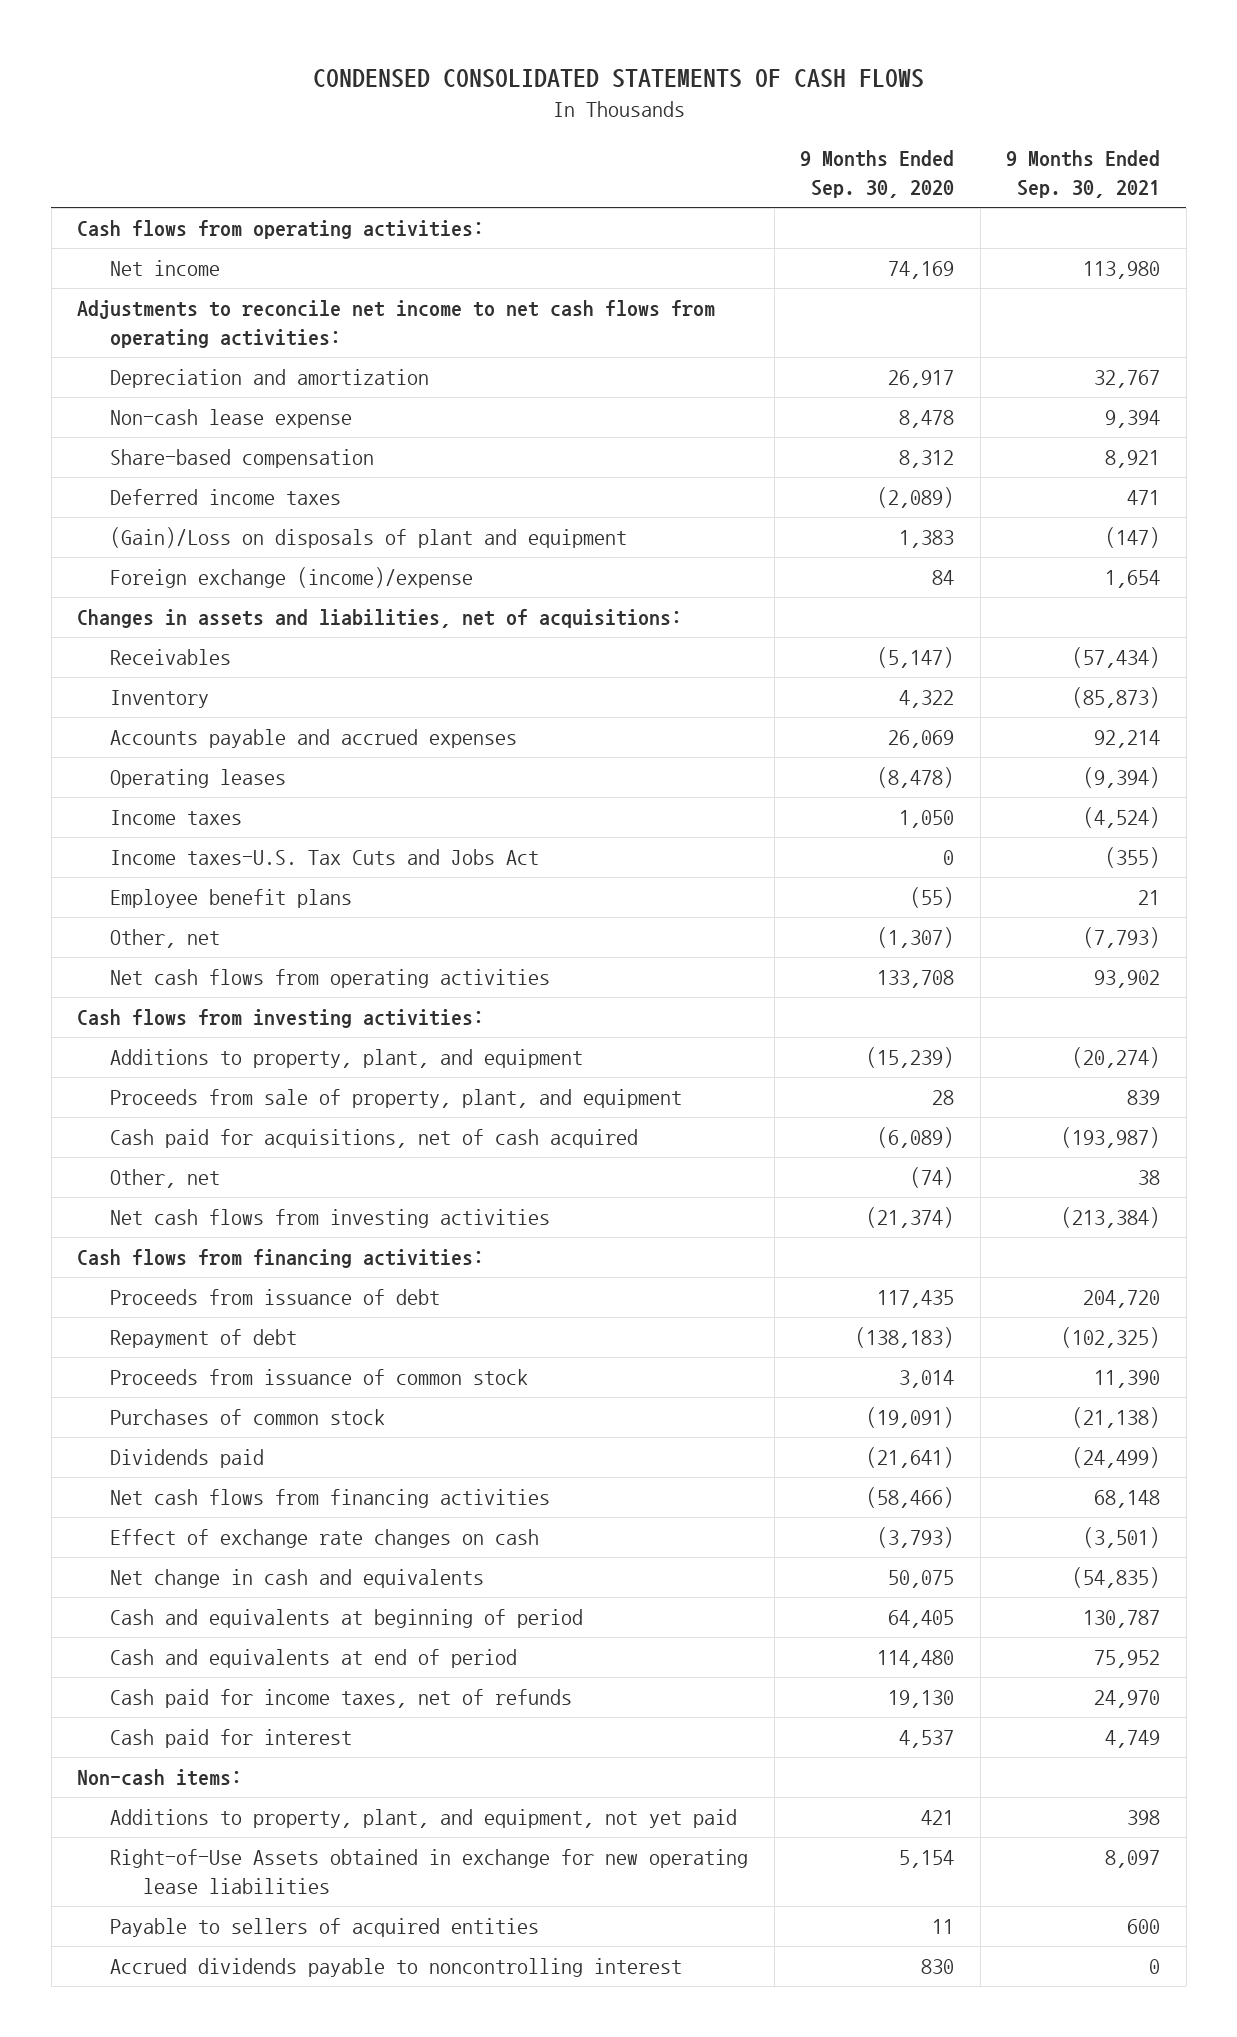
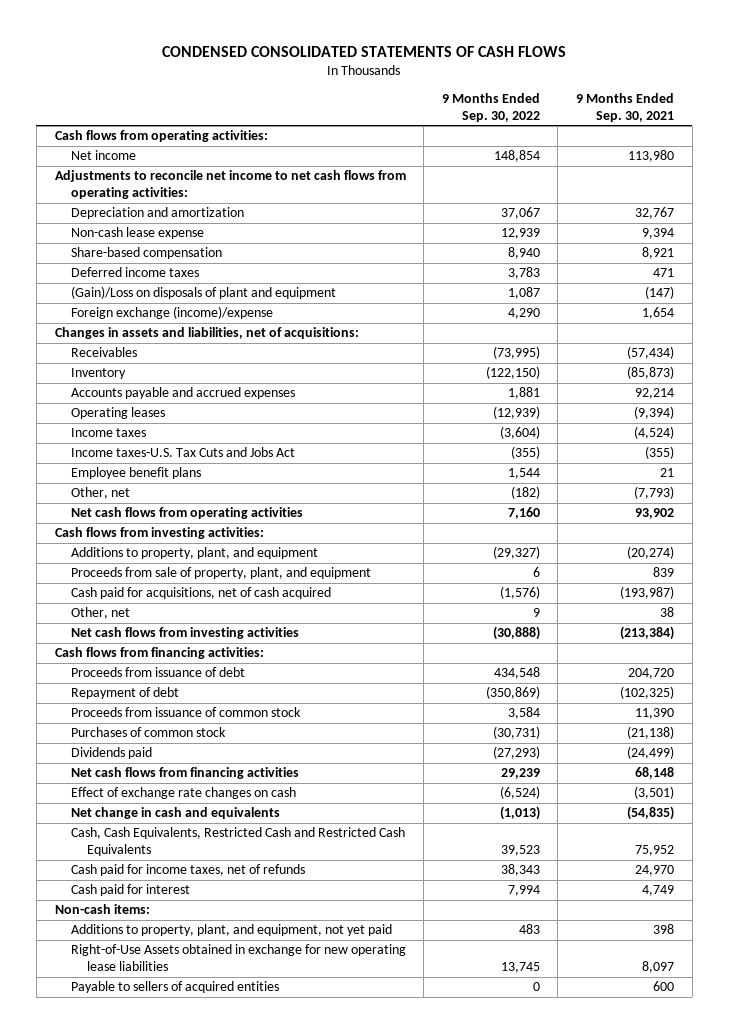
- | 9 Months Ended Sep. 30, 2020 | 9 Months Ended Sep. 30, 2021
+ | 9 Months Ended Sep. 30, 2022 | 9 Months Ended Sep. 30, 2021
- Cash and equivalents at beginning of period | 64,405 | 130,787
- Cash and equivalents at end of period | 114,480 | 75,952
+ Cash, Cash Equivalents, Restricted Cash and Restricted Cash Equivalents | 39,523 | 75,952
- Accrued dividends payable to noncontrolling interest | 830 | 0

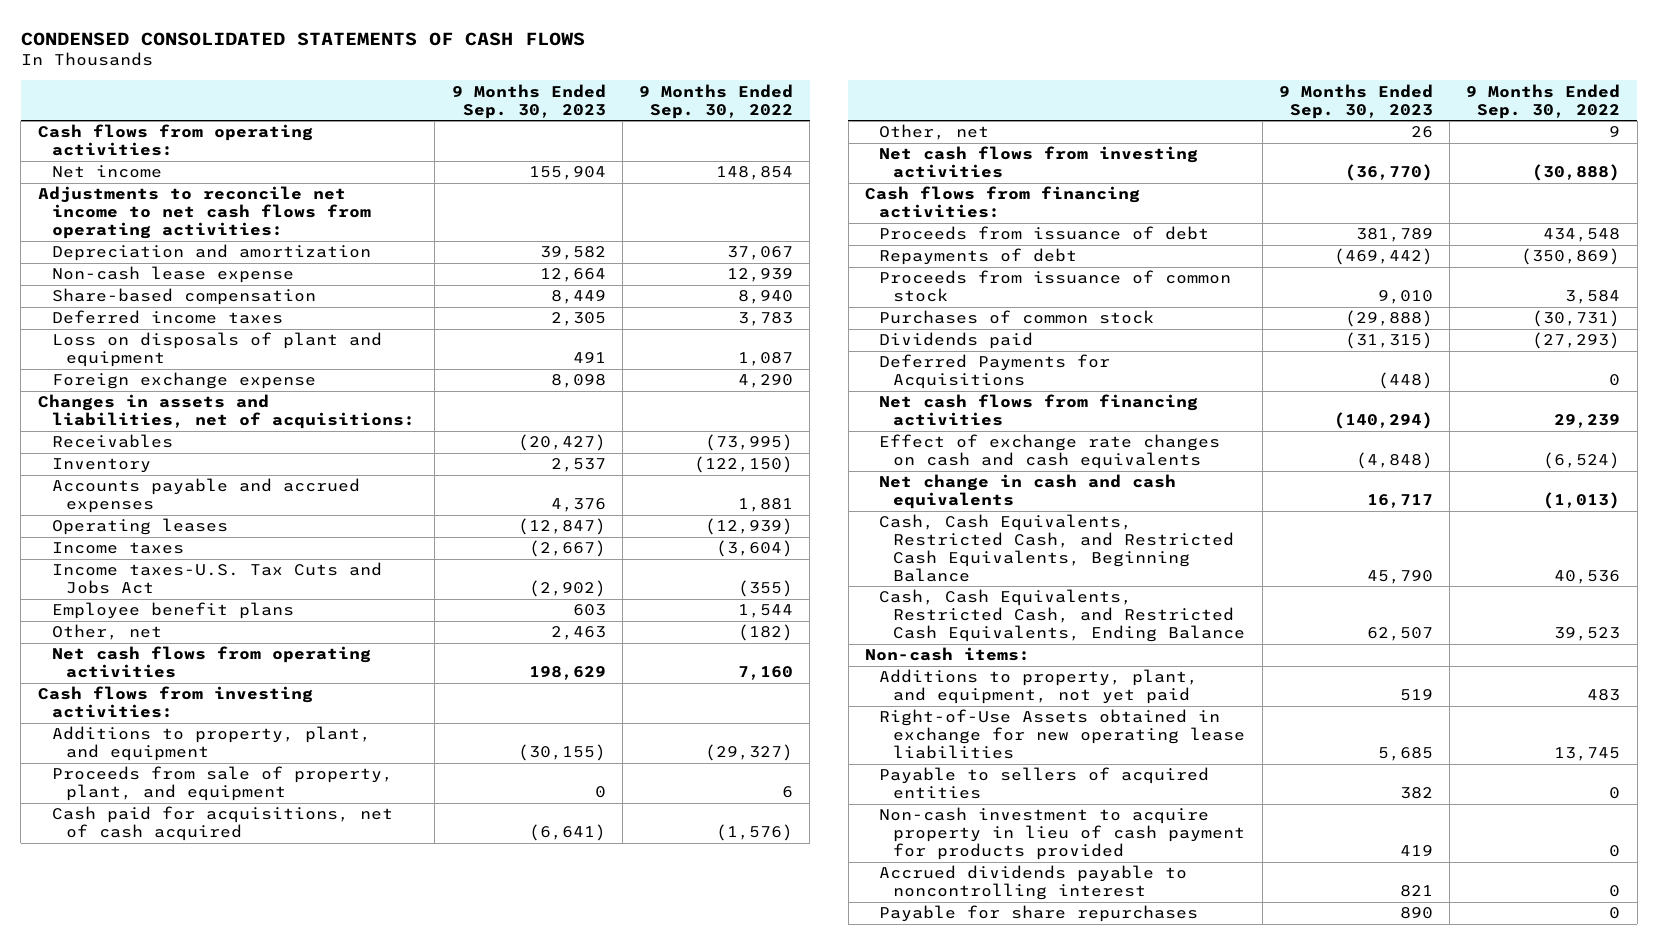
- | 9 Months Ended Sep. 30, 2022 | 9 Months Ended Sep. 30, 2021
+ | 9 Months Ended Sep. 30, 2023 | 9 Months Ended Sep. 30, 2022
- (Gain)/Loss on disposals of plant and equipment | 1,087 | (147)
- Foreign exchange (income)/expense | 4,290 | 1,654
+ Loss on disposals of plant and equipment | 491 | 1,087
+ Foreign exchange expense | 8,098 | 4,290
- Repayment of debt | (350,869) | (102,325)
+ Repayments of debt | (469,442) | (350,869)
+ Deferred Payments for Acquisitions | (448) | 0
- Effect of exchange rate changes on cash | (6,524) | (3,501)
- Net change in cash and equivalents | (1,013) | (54,835)
- Cash, Cash Equivalents, Restricted Cash and Restricted Cash Equivalents | 39,523 | 75,952
- Cash paid for income taxes, net of refunds | 38,343 | 24,970
- Cash paid for interest | 7,994 | 4,749
+ Effect of exchange rate changes on cash and cash equivalents | (4,848) | (6,524)
+ Net change in cash and cash equivalents | 16,717 | (1,013)
+ Cash, Cash Equivalents, Restricted Cash, and Restricted Cash Equivalents, Beginning Balance | 45,790 | 40,536
+ Cash, Cash Equivalents, Restricted Cash, and Restricted Cash Equivalents, Ending Balance | 62,507 | 39,523
+ Non-cash investment to acquire property in lieu of cash payment for products provided | 419 | 0
+ Accrued dividends payable to noncontrolling interest | 821 | 0
+ Payable for share repurchases | 890 | 0

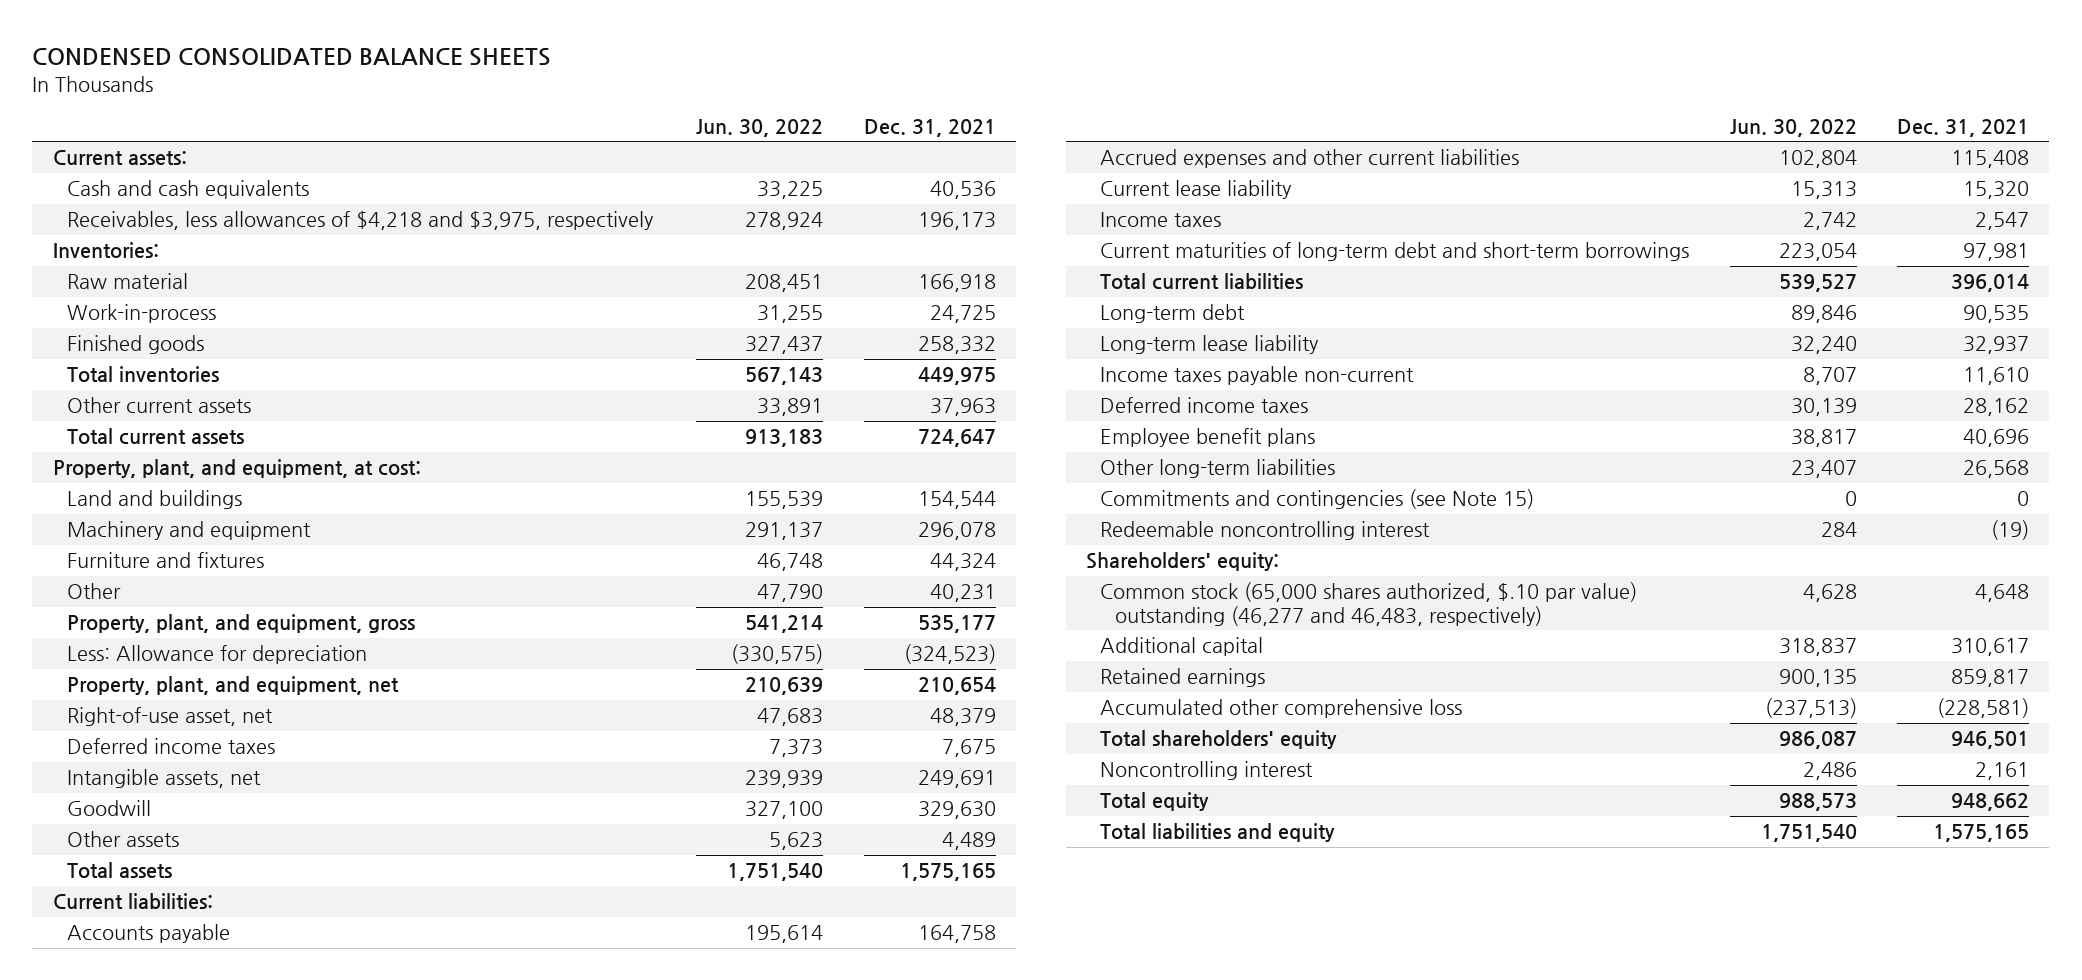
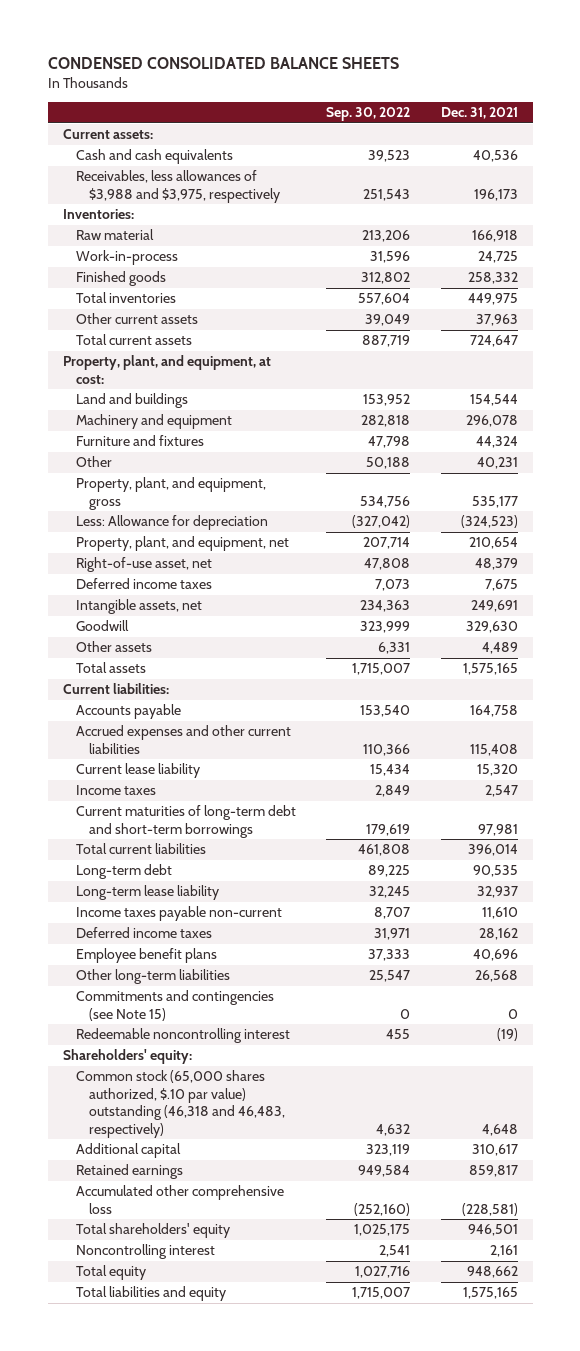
- | Jun. 30, 2022 | Dec. 31, 2021
+ | Sep. 30, 2022 | Dec. 31, 2021
- Receivables, less allowances of $4,218 and $3,975, respectively | 278,924 | 196,173
+ Receivables, less allowances of $3,988 and $3,975, respectively | 251,543 | 196,173
- Common stock (65,000 shares authorized, $.10 par value) outstanding (46,277 and 46,483, respectively) | 4,628 | 4,648
+ Common stock (65,000 shares authorized, $.10 par value) outstanding (46,318 and 46,483, respectively) | 4,632 | 4,648

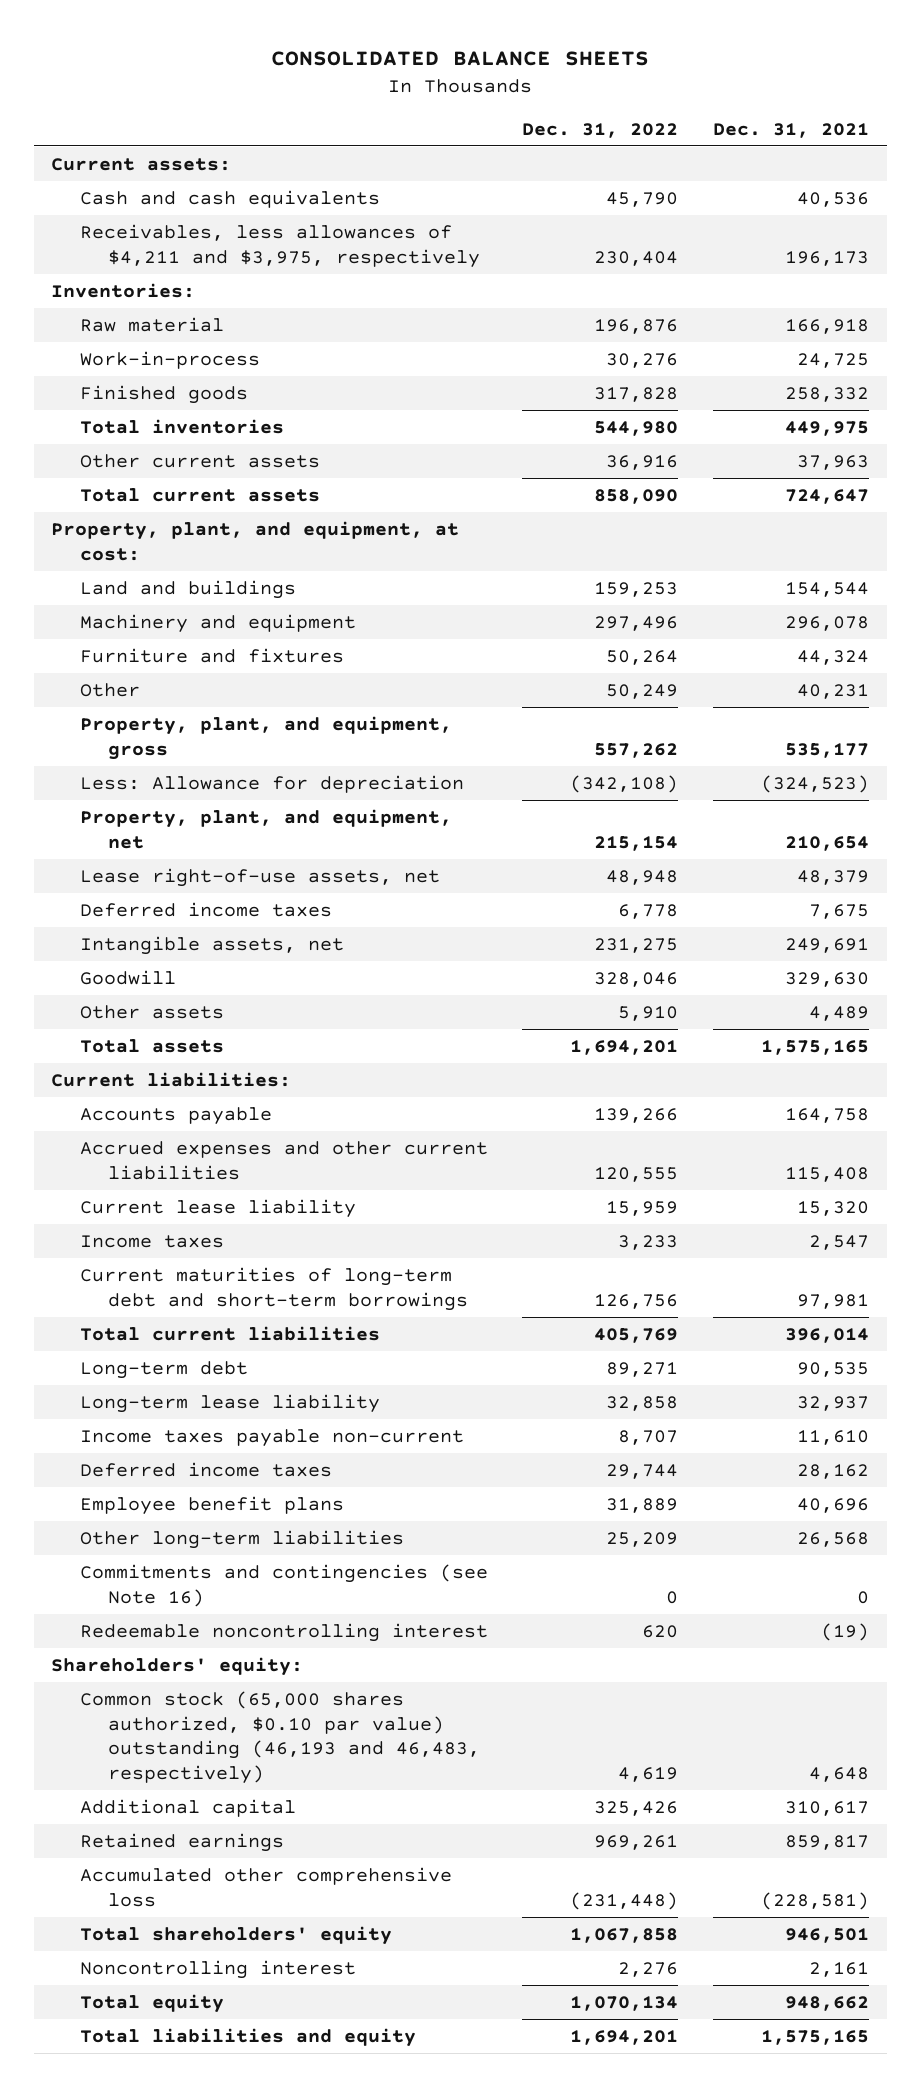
- CONDENSED CONSOLIDATED BALANCE SHEETS
+ CONSOLIDATED BALANCE SHEETS
- | Sep. 30, 2022 | Dec. 31, 2021
+ | Dec. 31, 2022 | Dec. 31, 2021
- Receivables, less allowances of $3,988 and $3,975, respectively | 251,543 | 196,173
+ Receivables, less allowances of $4,211 and $3,975, respectively | 230,404 | 196,173
- Right-of-use asset, net | 47,808 | 48,379
+ Lease right-of-use assets, net | 48,948 | 48,379
- Commitments and contingencies (see Note 15) | 0 | 0
+ Commitments and contingencies (see Note 16) | 0 | 0
- Common stock (65,000 shares authorized, $.10 par value) outstanding (46,318 and 46,483, respectively) | 4,632 | 4,648
+ Common stock (65,000 shares authorized, $0.10 par value) outstanding (46,193 and 46,483, respectively) | 4,619 | 4,648

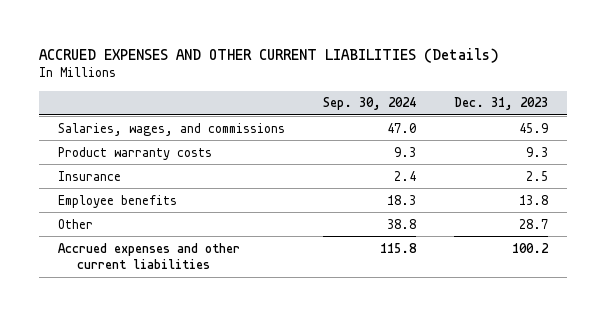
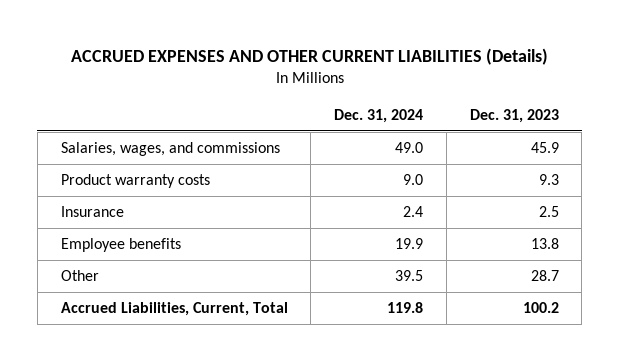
- | Sep. 30, 2024 | Dec. 31, 2023
+ | Dec. 31, 2024 | Dec. 31, 2023
- Accrued expenses and other current liabilities | 115.8 | 100.2
+ Accrued Liabilities, Current, Total | 119.8 | 100.2

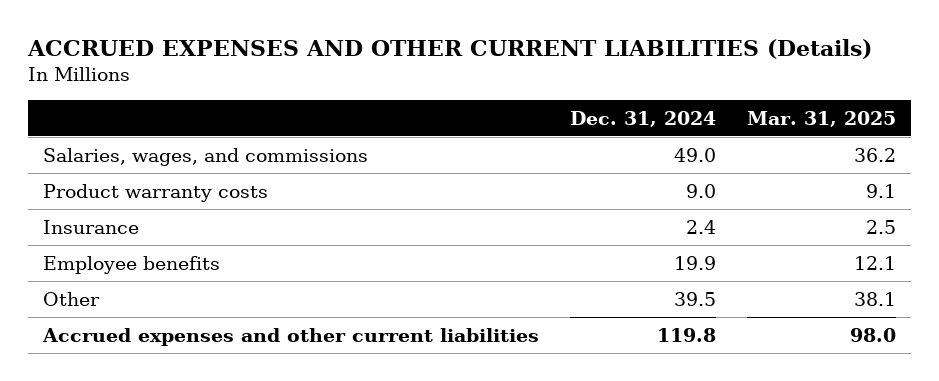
- | Dec. 31, 2024 | Dec. 31, 2023
+ | Dec. 31, 2024 | Mar. 31, 2025
- Accrued Liabilities, Current, Total | 119.8 | 100.2
+ Accrued expenses and other current liabilities | 119.8 | 98.0

